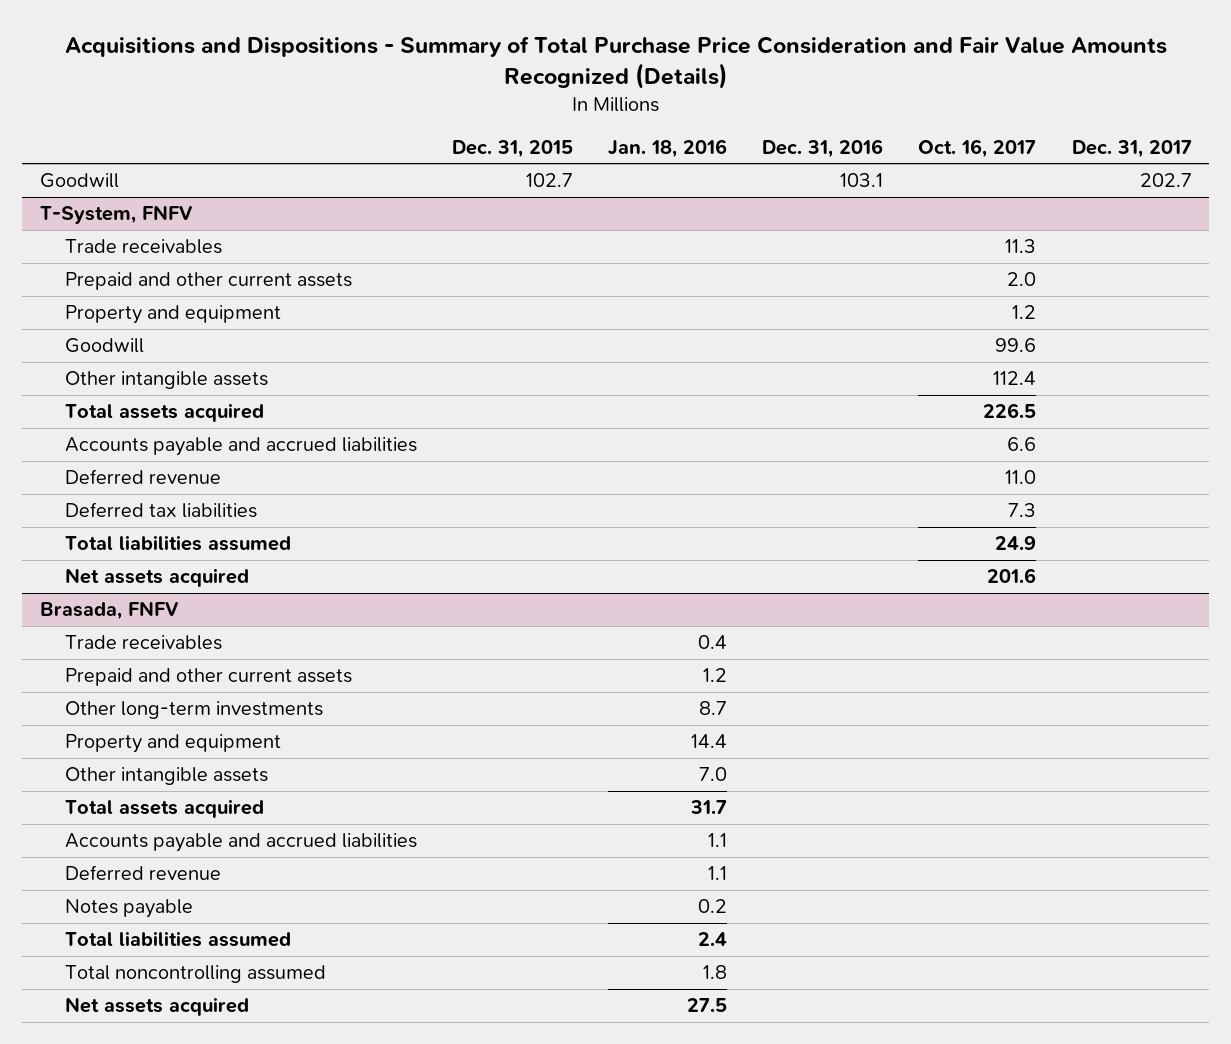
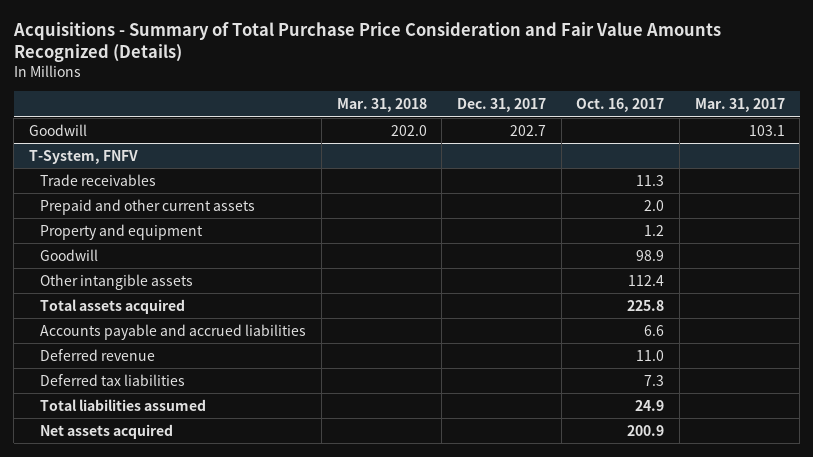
- Acquisitions and Dispositions - Summary of Total Purchase Price Consideration and Fair Value Amounts Recognized (Details)
+ Acquisitions - Summary of Total Purchase Price Consideration and Fair Value Amounts Recognized (Details)
- | Dec. 31, 2015 | Jan. 18, 2016 | Dec. 31, 2016 | Oct. 16, 2017 | Dec. 31, 2017
+ | Mar. 31, 2018 | Dec. 31, 2017 | Oct. 16, 2017 | Mar. 31, 2017
@ T-System, FNFV
- Goodwill | | | | 99.6 |
+ Goodwill | | | 98.9 |
- Total assets acquired | | | | 226.5 |
+ Total assets acquired | | | 225.8 |
- Net assets acquired | | | | 201.6 |
- Brasada, FNFV
- Trade receivables | | 0.4 | | |
- Prepaid and other current assets | | 1.2 | | |
- Other long-term investments | | 8.7 | | |
- Property and equipment | | 14.4 | | |
- Other intangible assets | | 7.0 | | |
- Total assets acquired | | 31.7 | | |
- Accounts payable and accrued liabilities | | 1.1 | | |
- Deferred revenue | | 1.1 | | |
- Notes payable | | 0.2 | | |
- Total liabilities assumed | | 2.4 | | |
- Total noncontrolling assumed | | 1.8 | | |
- Net assets acquired | | 27.5 | | |
@ T-System, FNFV
+ Net assets acquired | | | 200.9 |

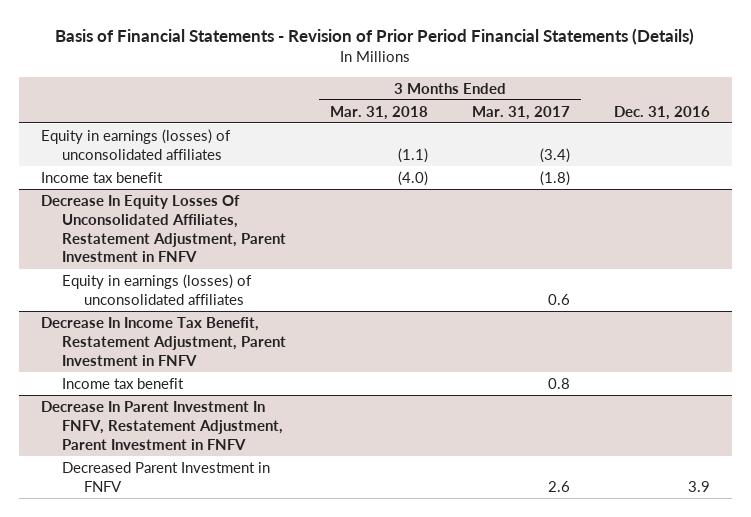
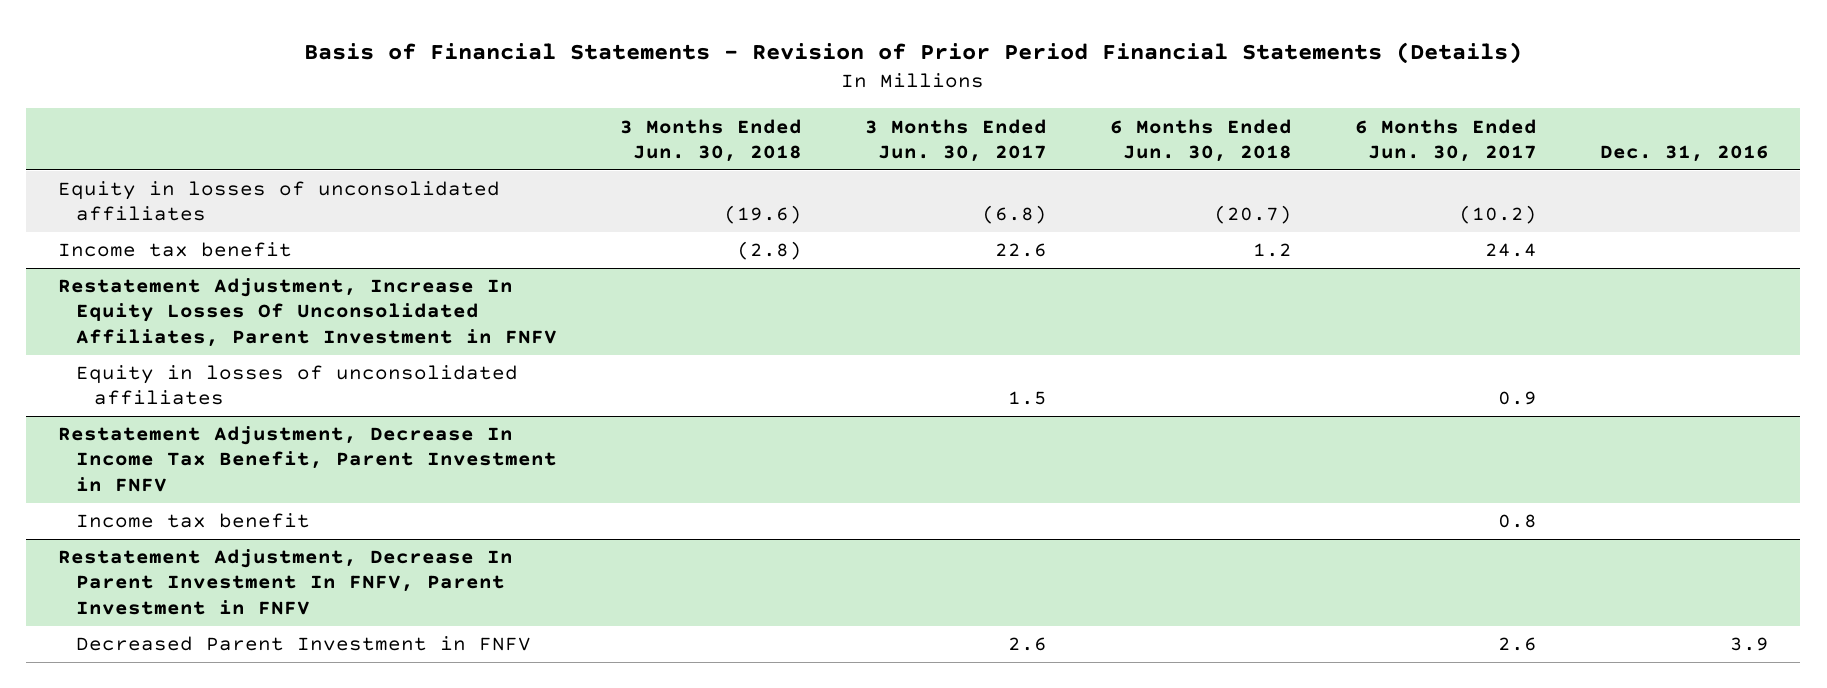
- | 3 Months Ended Mar. 31, 2018 | 3 Months Ended Mar. 31, 2017 | Dec. 31, 2016
+ | 3 Months Ended Jun. 30, 2018 | 3 Months Ended Jun. 30, 2017 | 6 Months Ended Jun. 30, 2018 | 6 Months Ended Jun. 30, 2017 | Dec. 31, 2016
- Equity in earnings (losses) of unconsolidated affiliates | (1.1) | (3.4) |
+ Equity in losses of unconsolidated affiliates | (19.6) | (6.8) | (20.7) | (10.2) |
- Decrease In Equity Losses Of Unconsolidated Affiliates, Restatement Adjustment, Parent Investment in FNFV
- Equity in earnings (losses) of unconsolidated affiliates | | 0.6 |
- Decrease In Income Tax Benefit, Restatement Adjustment, Parent Investment in FNFV
+ Restatement Adjustment, Increase In Equity Losses Of Unconsolidated Affiliates, Parent Investment in FNFV
+ Equity in losses of unconsolidated affiliates | | 1.5 | | 0.9 |
+ Restatement Adjustment, Decrease In Income Tax Benefit, Parent Investment in FNFV
- Decrease In Parent Investment In FNFV, Restatement Adjustment, Parent Investment in FNFV
+ Restatement Adjustment, Decrease In Parent Investment In FNFV, Parent Investment in FNFV

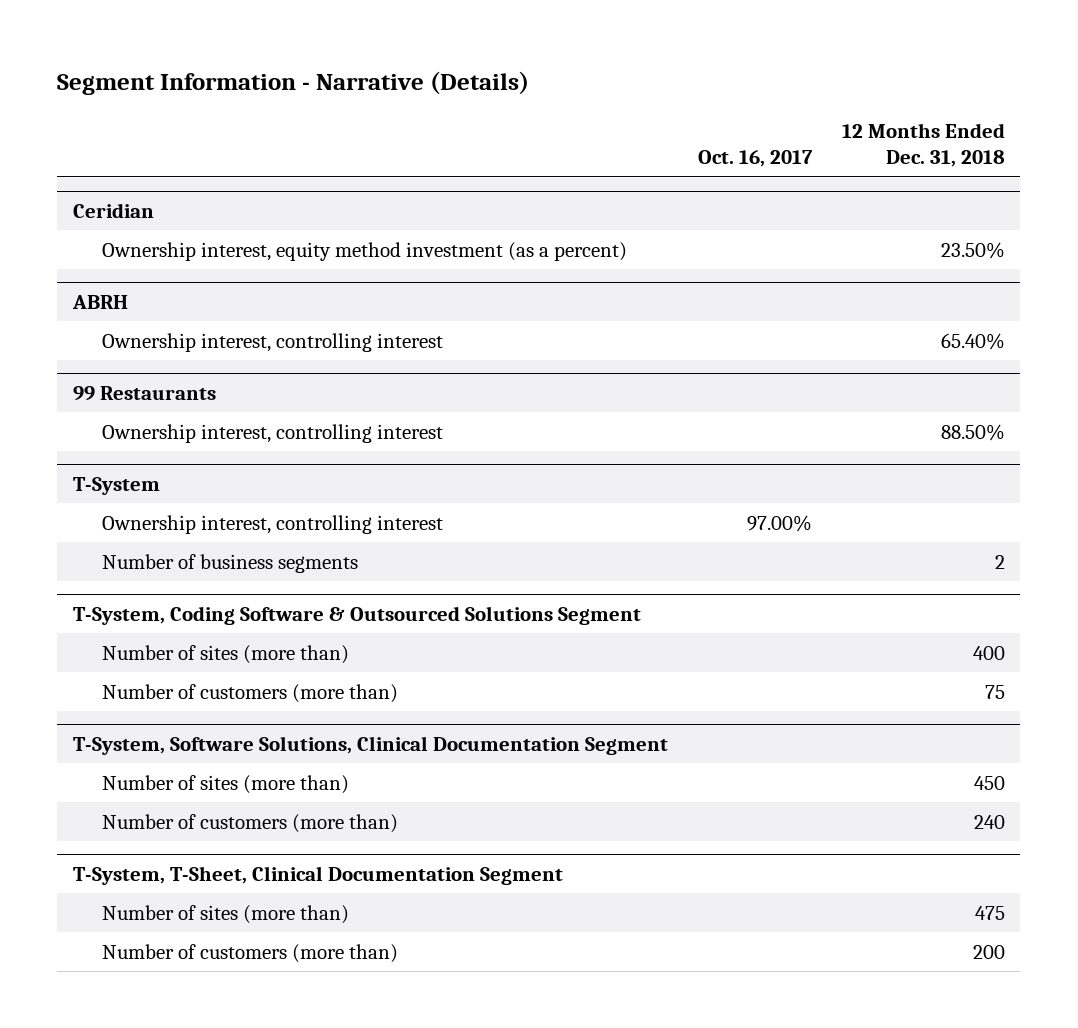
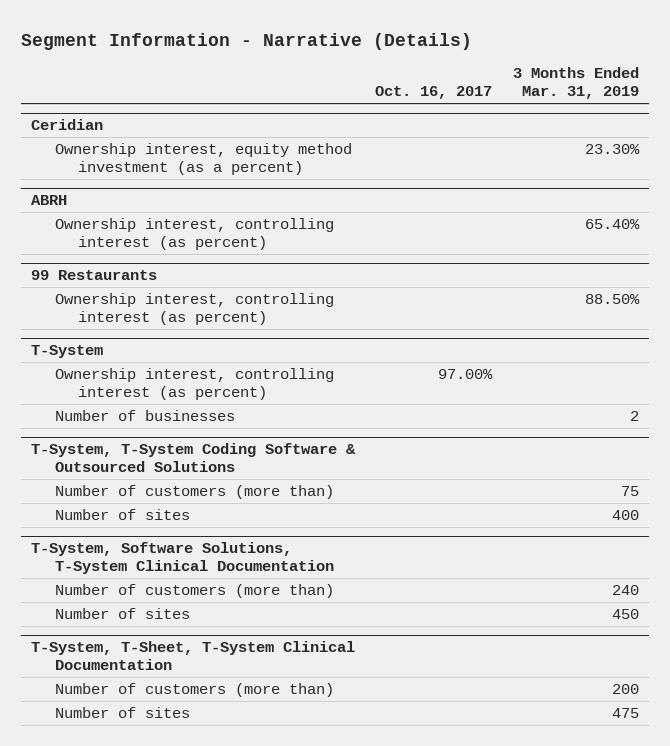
- | Oct. 16, 2017 | 12 Months Ended Dec. 31, 2018
+ | Oct. 16, 2017 | 3 Months Ended Mar. 31, 2019
@ ABRH
- Ownership interest, controlling interest | | 65.40%
+ Ownership interest, controlling interest (as percent) | | 65.40%
@ 99 Restaurants
- Ownership interest, controlling interest | | 88.50%
+ Ownership interest, controlling interest (as percent) | | 88.50%
@ T-System
- Ownership interest, controlling interest | 97.00% |
- Number of business segments | | 2
- T-System, Coding Software & Outsourced Solutions Segment
- Number of sites (more than) | | 400
@ T-System
+ Ownership interest, controlling interest (as percent) | 97.00% |
+ Number of businesses | | 2
+ T-System, T-System Coding Software & Outsourced Solutions
- T-System, Software Solutions, Clinical Documentation Segment
- Number of sites (more than) | | 450
+ Number of sites | | 400
+ T-System, Software Solutions, T-System Clinical Documentation
- T-System, T-Sheet, Clinical Documentation Segment
- Number of sites (more than) | | 475
+ Number of sites | | 450
+ T-System, T-Sheet, T-System Clinical Documentation
+ Number of sites | | 475

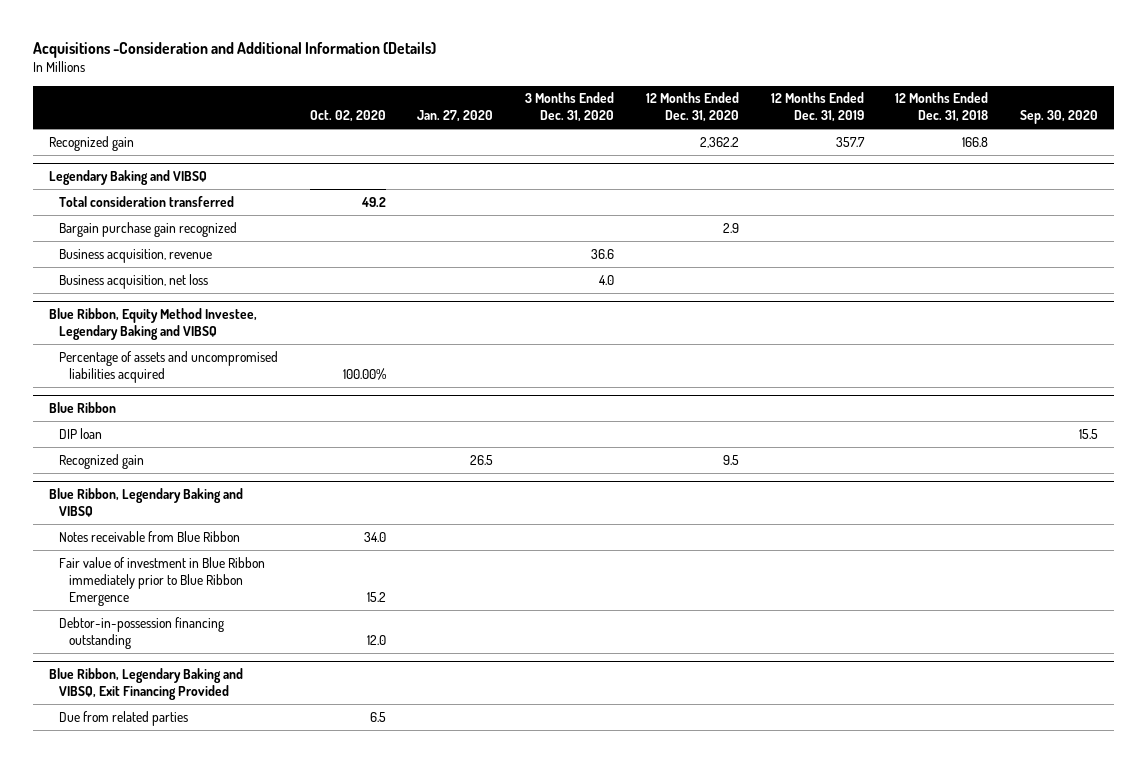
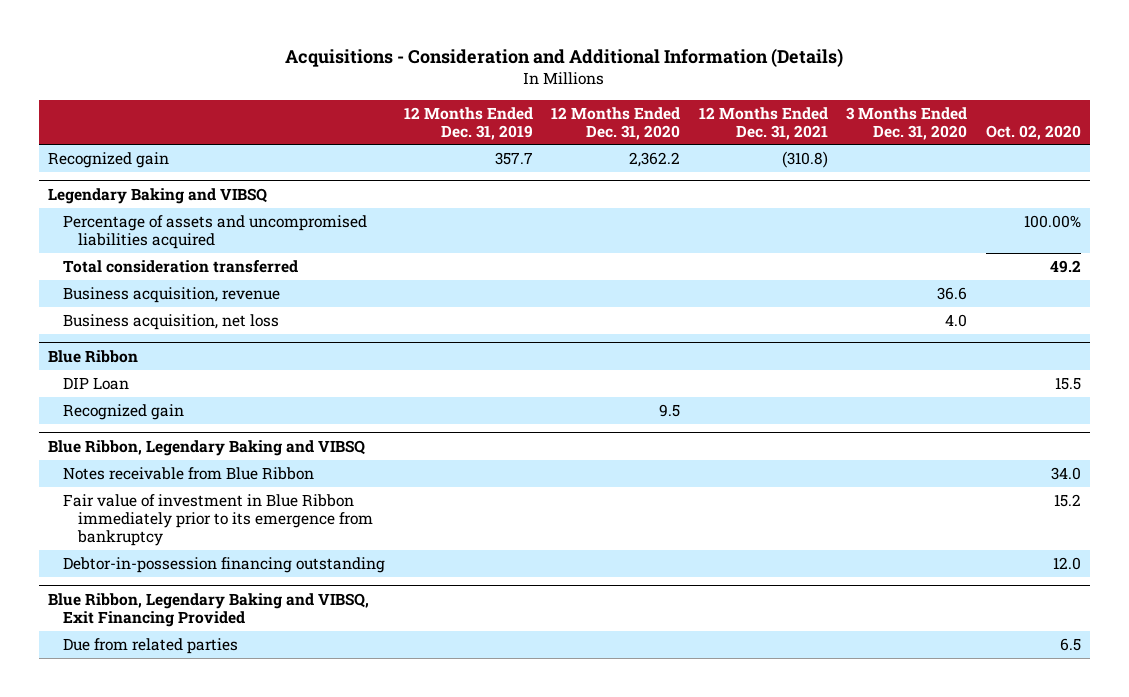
- Acquisitions -Consideration and Additional Information (Details)
+ Acquisitions - Consideration and Additional Information (Details)
- | Oct. 02, 2020 | Jan. 27, 2020 | 3 Months Ended Dec. 31, 2020 | 12 Months Ended Dec. 31, 2020 | 12 Months Ended Dec. 31, 2019 | 12 Months Ended Dec. 31, 2018 | Sep. 30, 2020
+ | 12 Months Ended Dec. 31, 2019 | 12 Months Ended Dec. 31, 2020 | 12 Months Ended Dec. 31, 2021 | 3 Months Ended Dec. 31, 2020 | Oct. 02, 2020
@ Legendary Baking and VIBSQ
+ Percentage of assets and uncompromised liabilities acquired | | | | | 100.00%
- Bargain purchase gain recognized | | | | 2.9 | | |
- Blue Ribbon, Equity Method Investee, Legendary Baking and VIBSQ
- Percentage of assets and uncompromised liabilities acquired | 100.00% | | | | | |
@ Blue Ribbon
- DIP loan | | | | | | | 15.5
+ DIP Loan | | | | | 15.5
@ Blue Ribbon, Legendary Baking and VIBSQ
- Fair value of investment in Blue Ribbon immediately prior to Blue Ribbon Emergence | 15.2 | | | | | |
+ Fair value of investment in Blue Ribbon immediately prior to its emergence from bankruptcy | | | | | 15.2

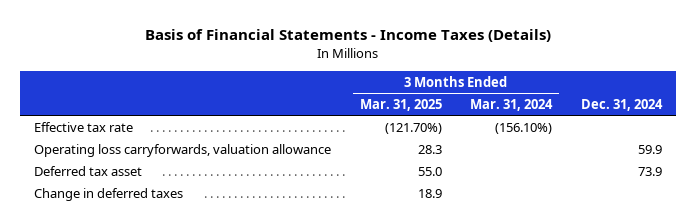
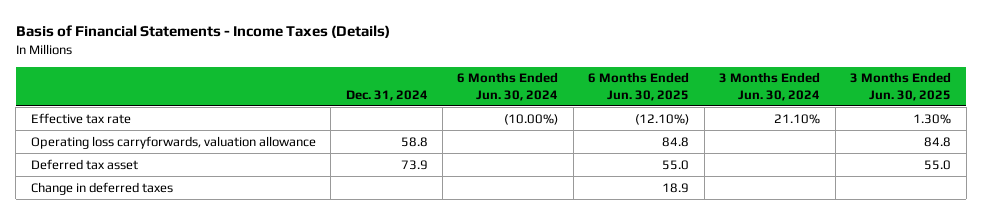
- | 3 Months Ended Mar. 31, 2025 | 3 Months Ended Mar. 31, 2024 | Dec. 31, 2024
+ | Dec. 31, 2024 | 6 Months Ended Jun. 30, 2024 | 6 Months Ended Jun. 30, 2025 | 3 Months Ended Jun. 30, 2024 | 3 Months Ended Jun. 30, 2025
- Operating loss carryforwards, valuation allowance | 28.3 | | 59.9
+ Operating loss carryforwards, valuation allowance | 58.8 | | 84.8 | | 84.8

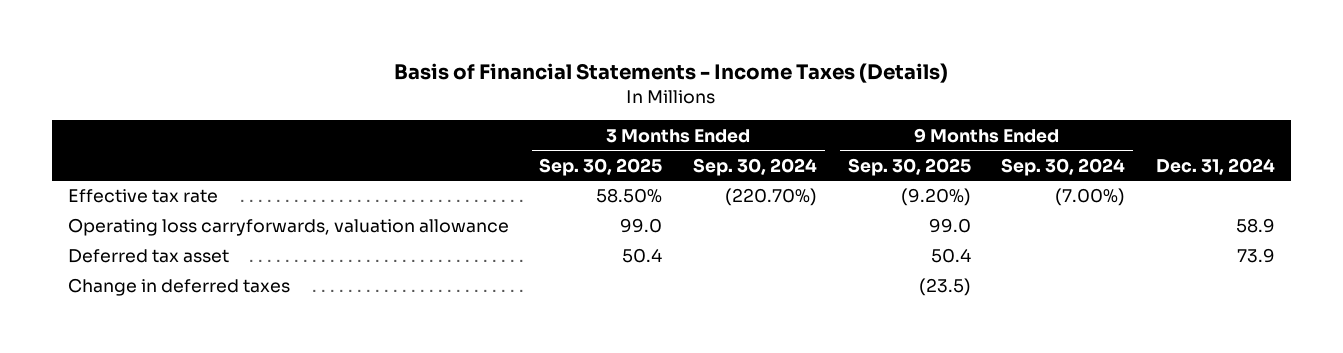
- | Dec. 31, 2024 | 6 Months Ended Jun. 30, 2024 | 6 Months Ended Jun. 30, 2025 | 3 Months Ended Jun. 30, 2024 | 3 Months Ended Jun. 30, 2025
+ | 3 Months Ended Sep. 30, 2025 | 3 Months Ended Sep. 30, 2024 | 9 Months Ended Sep. 30, 2025 | 9 Months Ended Sep. 30, 2024 | Dec. 31, 2024
- Operating loss carryforwards, valuation allowance | 58.8 | | 84.8 | | 84.8
+ Operating loss carryforwards, valuation allowance | 99.0 | | 99.0 | | 58.9

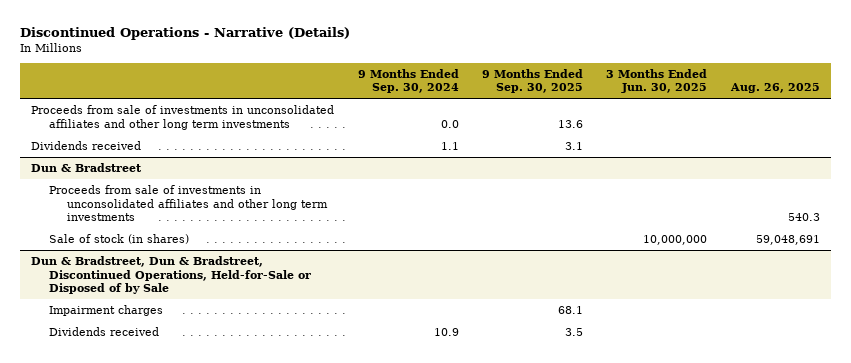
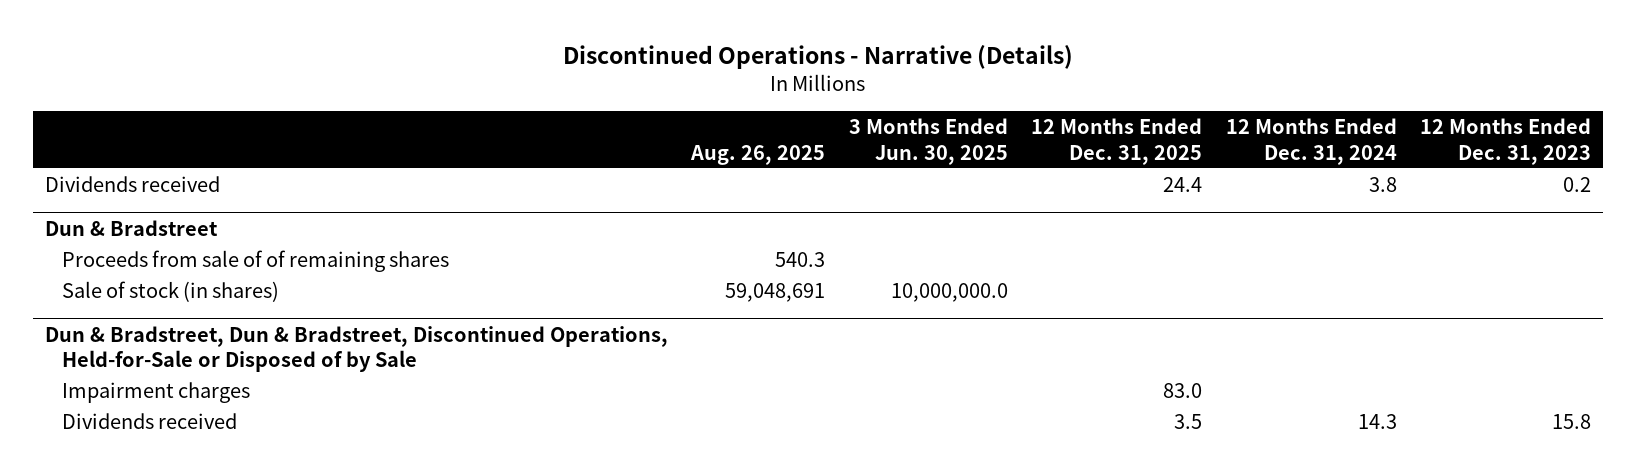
- | 9 Months Ended Sep. 30, 2024 | 9 Months Ended Sep. 30, 2025 | 3 Months Ended Jun. 30, 2025 | Aug. 26, 2025
+ | Aug. 26, 2025 | 3 Months Ended Jun. 30, 2025 | 12 Months Ended Dec. 31, 2025 | 12 Months Ended Dec. 31, 2024 | 12 Months Ended Dec. 31, 2023
- Proceeds from sale of investments in unconsolidated affiliates and other long term investments | 0.0 | 13.6 | |
@ Dun & Bradstreet
- Proceeds from sale of investments in unconsolidated affiliates and other long term investments | | | | 540.3
- Sale of stock (in shares) | | | 10,000,000 | 59,048,691
+ Proceeds from sale of of remaining shares | 540.3 | | | |
+ Sale of stock (in shares) | 59,048,691 | 10,000,000.0 | | |

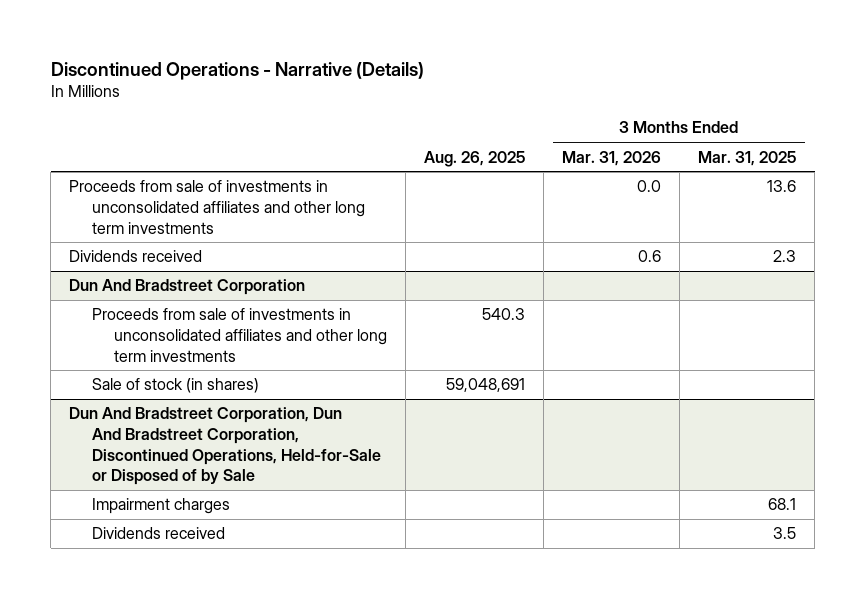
- | Aug. 26, 2025 | 3 Months Ended Jun. 30, 2025 | 12 Months Ended Dec. 31, 2025 | 12 Months Ended Dec. 31, 2024 | 12 Months Ended Dec. 31, 2023
+ | Aug. 26, 2025 | 3 Months Ended Mar. 31, 2026 | 3 Months Ended Mar. 31, 2025
+ Proceeds from sale of investments in unconsolidated affiliates and other long term investments | | 0.0 | 13.6
- Dun & Bradstreet
- Proceeds from sale of of remaining shares | 540.3 | | | |
+ Dun And Bradstreet Corporation
+ Proceeds from sale of investments in unconsolidated affiliates and other long term investments | 540.3 | |
- Dun & Bradstreet, Dun & Bradstreet, Discontinued Operations, Held-for-Sale or Disposed of by Sale
+ Dun And Bradstreet Corporation, Dun And Bradstreet Corporation, Discontinued Operations, Held-for-Sale or Disposed of by Sale

